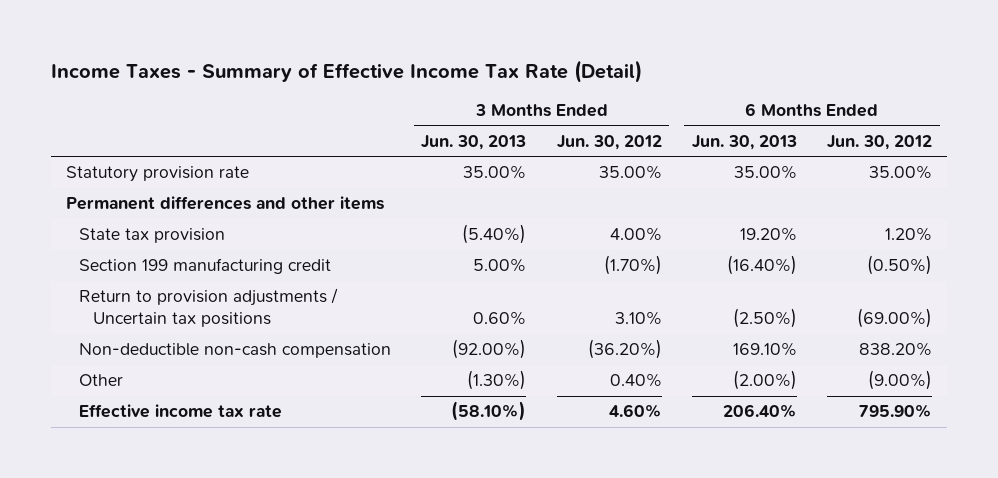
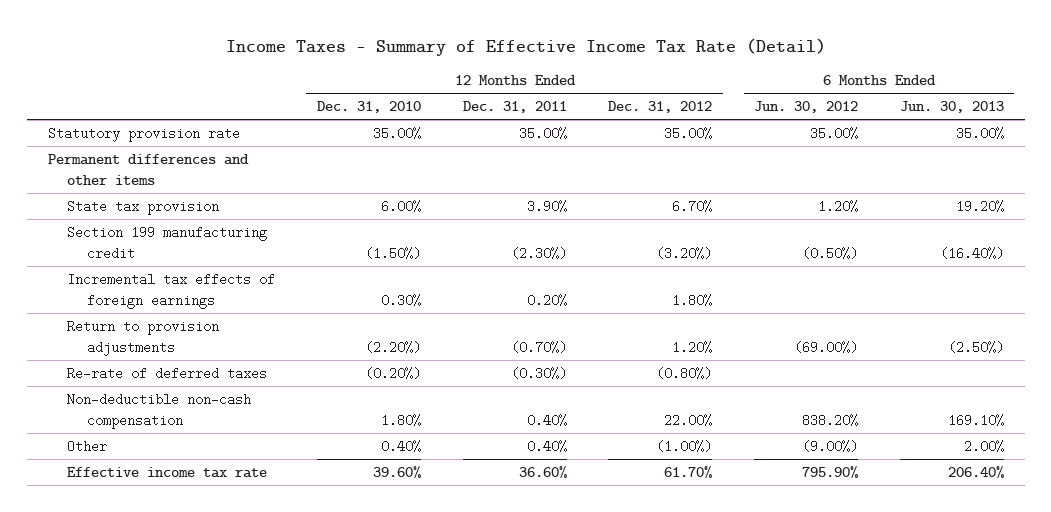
- | 3 Months Ended Jun. 30, 2013 | 3 Months Ended Jun. 30, 2012 | 6 Months Ended Jun. 30, 2013 | 6 Months Ended Jun. 30, 2012
+ | 12 Months Ended Dec. 31, 2010 | 12 Months Ended Dec. 31, 2011 | 12 Months Ended Dec. 31, 2012 | 6 Months Ended Jun. 30, 2012 | 6 Months Ended Jun. 30, 2013
- Return to provision adjustments / Uncertain tax positions | 0.60% | 3.10% | (2.50%) | (69.00%)
+ Incremental tax effects of foreign earnings | 0.30% | 0.20% | 1.80% | |
+ Return to provision adjustments | (2.20%) | (0.70%) | 1.20% | (69.00%) | (2.50%)
+ Re-rate of deferred taxes | (0.20%) | (0.30%) | (0.80%) | |
- Other | (1.30%) | 0.40% | (2.00%) | (9.00%)
+ Other | 0.40% | 0.40% | (1.00%) | (9.00%) | 2.00%

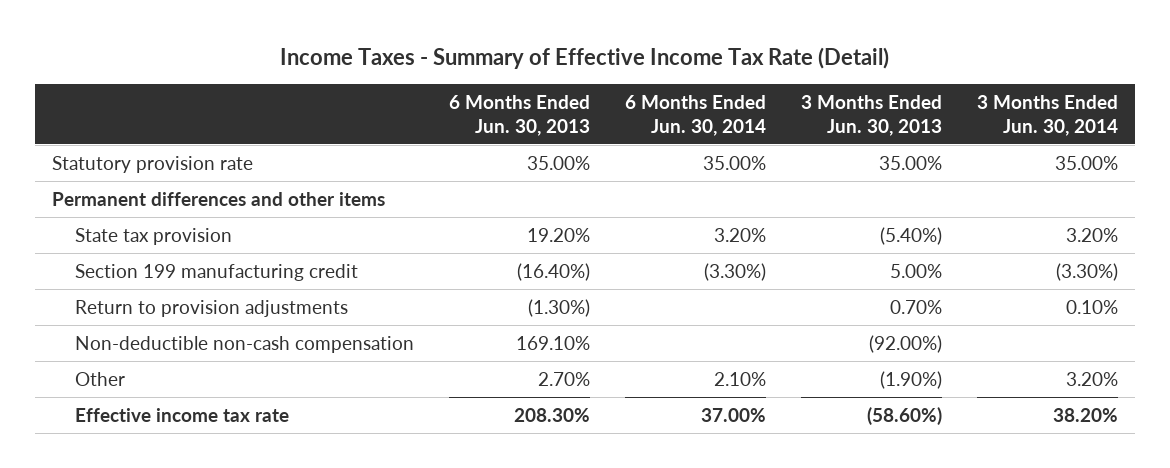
- | 12 Months Ended Dec. 31, 2010 | 12 Months Ended Dec. 31, 2011 | 12 Months Ended Dec. 31, 2012 | 6 Months Ended Jun. 30, 2012 | 6 Months Ended Jun. 30, 2013
+ | 6 Months Ended Jun. 30, 2013 | 6 Months Ended Jun. 30, 2014 | 3 Months Ended Jun. 30, 2013 | 3 Months Ended Jun. 30, 2014
- Incremental tax effects of foreign earnings | 0.30% | 0.20% | 1.80% | |
- Return to provision adjustments | (2.20%) | (0.70%) | 1.20% | (69.00%) | (2.50%)
- Re-rate of deferred taxes | (0.20%) | (0.30%) | (0.80%) | |
+ Return to provision adjustments | (1.30%) | | 0.70% | 0.10%
- Other | 0.40% | 0.40% | (1.00%) | (9.00%) | 2.00%
- Effective income tax rate | 39.60% | 36.60% | 61.70% | 795.90% | 206.40%
+ Other | 2.70% | 2.10% | (1.90%) | 3.20%
+ Effective income tax rate | 208.30% | 37.00% | (58.60%) | 38.20%

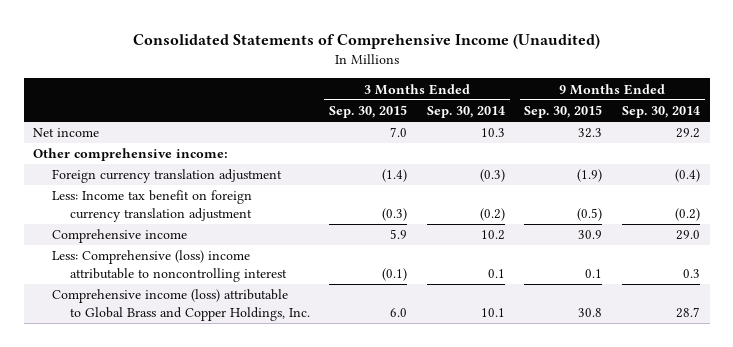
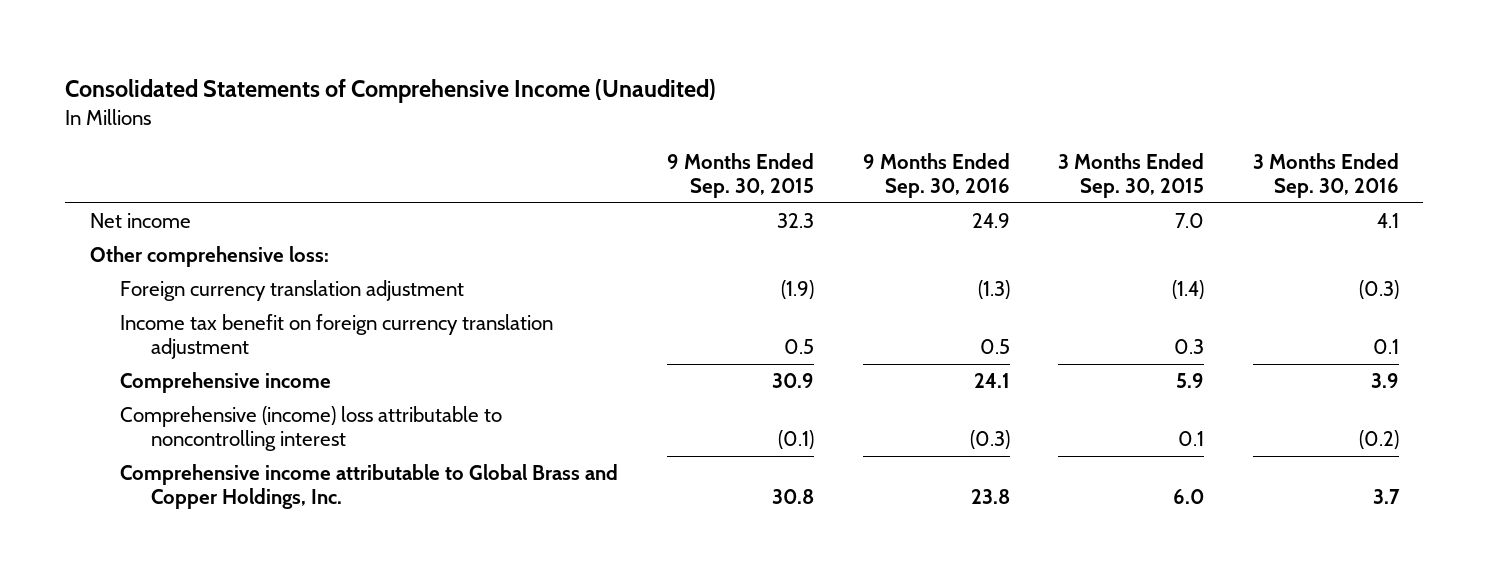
- | 3 Months Ended Sep. 30, 2015 | 3 Months Ended Sep. 30, 2014 | 9 Months Ended Sep. 30, 2015 | 9 Months Ended Sep. 30, 2014
+ | 9 Months Ended Sep. 30, 2015 | 9 Months Ended Sep. 30, 2016 | 3 Months Ended Sep. 30, 2015 | 3 Months Ended Sep. 30, 2016
- Other comprehensive income:
+ Other comprehensive loss:
- Less: Income tax benefit on foreign currency translation adjustment | (0.3) | (0.2) | (0.5) | (0.2)
+ Income tax benefit on foreign currency translation adjustment | 0.5 | 0.5 | 0.3 | 0.1
- Less: Comprehensive (loss) income attributable to noncontrolling interest | (0.1) | 0.1 | 0.1 | 0.3
- Comprehensive income (loss) attributable to Global Brass and Copper Holdings, Inc. | 6.0 | 10.1 | 30.8 | 28.7
+ Comprehensive (income) loss attributable to noncontrolling interest | (0.1) | (0.3) | 0.1 | (0.2)
+ Comprehensive income attributable to Global Brass and Copper Holdings, Inc. | 30.8 | 23.8 | 6.0 | 3.7

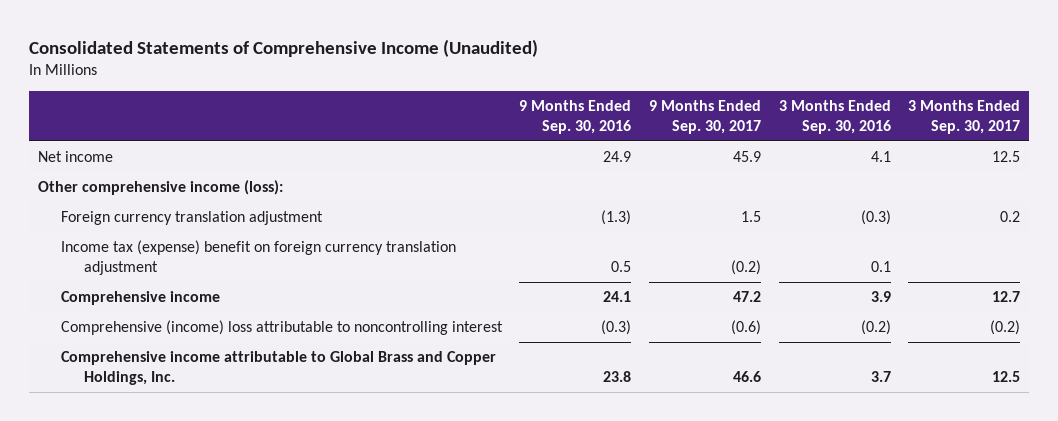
- | 9 Months Ended Sep. 30, 2015 | 9 Months Ended Sep. 30, 2016 | 3 Months Ended Sep. 30, 2015 | 3 Months Ended Sep. 30, 2016
+ | 9 Months Ended Sep. 30, 2016 | 9 Months Ended Sep. 30, 2017 | 3 Months Ended Sep. 30, 2016 | 3 Months Ended Sep. 30, 2017
- Other comprehensive loss:
+ Other comprehensive income (loss):
- Income tax benefit on foreign currency translation adjustment | 0.5 | 0.5 | 0.3 | 0.1
+ Income tax (expense) benefit on foreign currency translation adjustment | 0.5 | (0.2) | 0.1 |

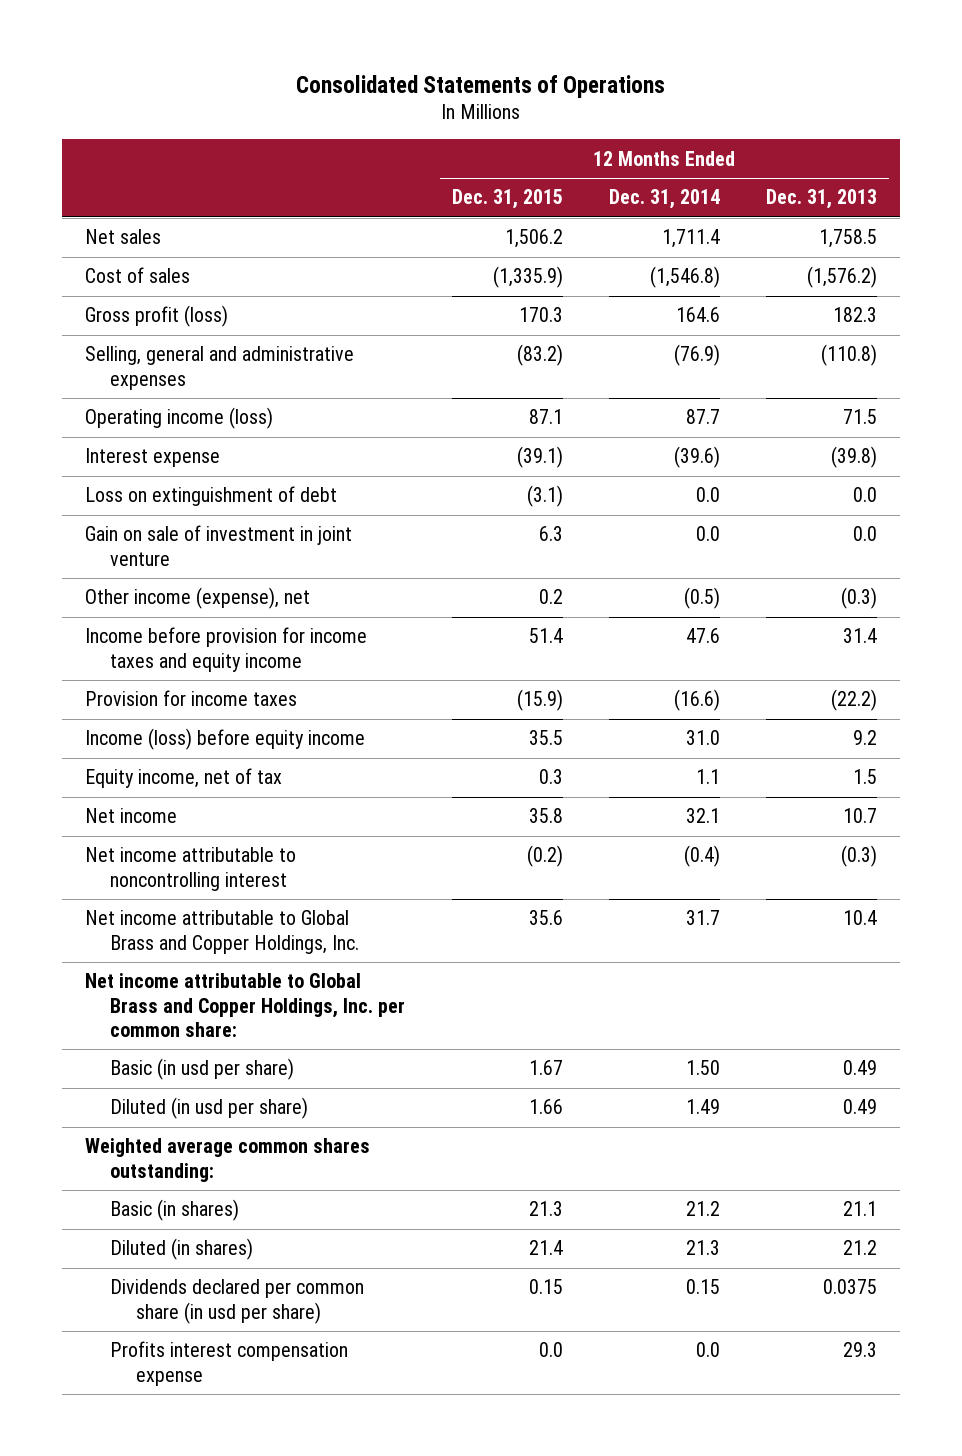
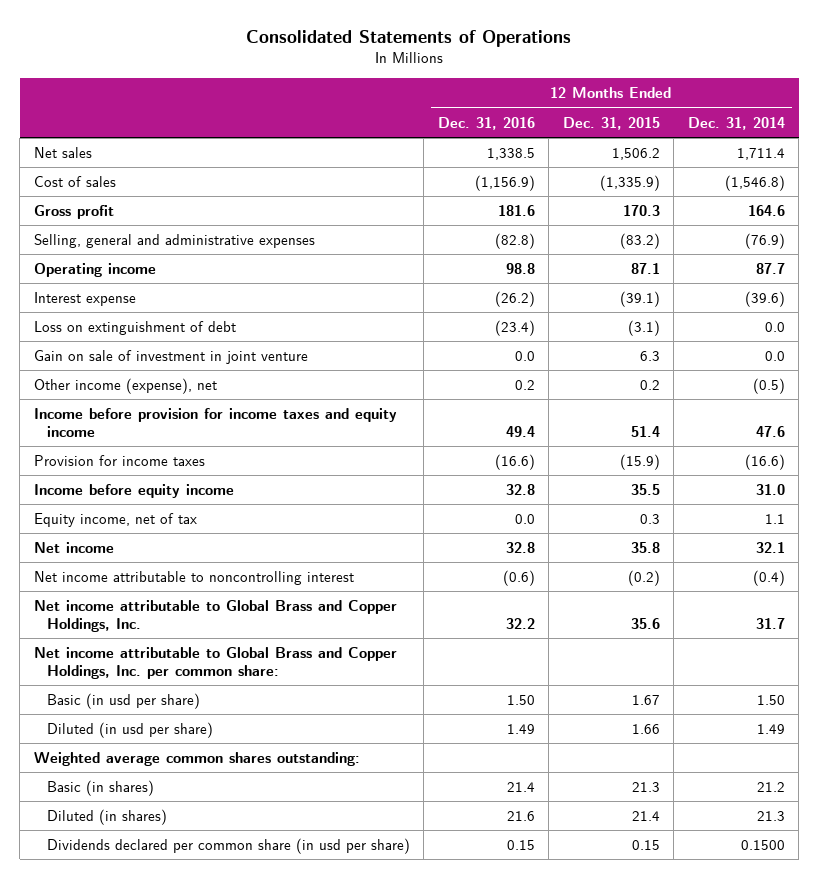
- | 12 Months Ended Dec. 31, 2015 | 12 Months Ended Dec. 31, 2014 | 12 Months Ended Dec. 31, 2013
+ | 12 Months Ended Dec. 31, 2016 | 12 Months Ended Dec. 31, 2015 | 12 Months Ended Dec. 31, 2014
- Gross profit (loss) | 170.3 | 164.6 | 182.3
+ Gross profit | 181.6 | 170.3 | 164.6
- Operating income (loss) | 87.1 | 87.7 | 71.5
+ Operating income | 98.8 | 87.1 | 87.7
- Income (loss) before equity income | 35.5 | 31.0 | 9.2
+ Income before equity income | 32.8 | 35.5 | 31.0
- Dividends declared per common share (in usd per share) | 0.15 | 0.15 | 0.0375
- Profits interest compensation expense | 0.0 | 0.0 | 29.3
+ Dividends declared per common share (in usd per share) | 0.15 | 0.15 | 0.1500

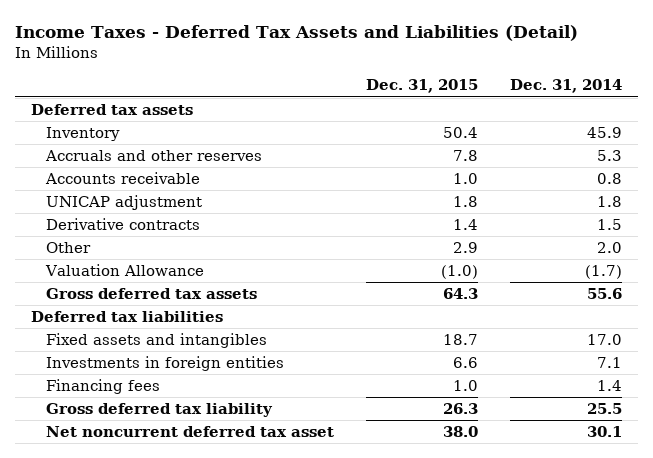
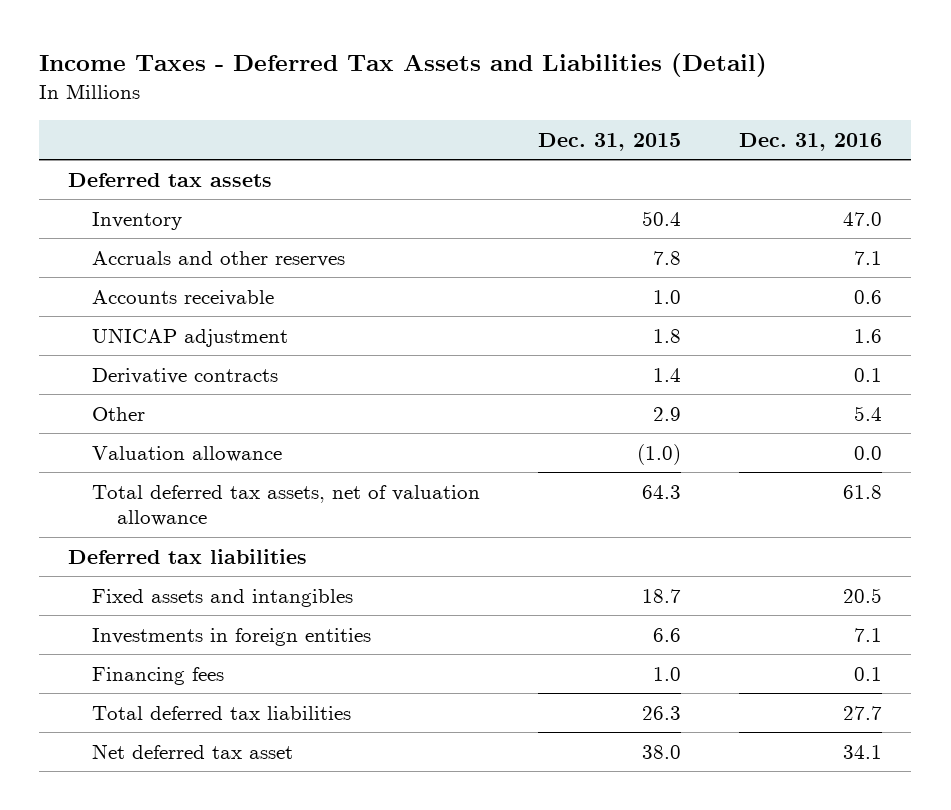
- | Dec. 31, 2015 | Dec. 31, 2014
+ | Dec. 31, 2015 | Dec. 31, 2016
- Valuation Allowance | (1.0) | (1.7)
- Gross deferred tax assets | 64.3 | 55.6
+ Valuation allowance | (1.0) | 0.0
+ Total deferred tax assets, net of valuation allowance | 64.3 | 61.8
- Gross deferred tax liability | 26.3 | 25.5
- Net noncurrent deferred tax asset | 38.0 | 30.1
+ Total deferred tax liabilities | 26.3 | 27.7
+ Net deferred tax asset | 38.0 | 34.1

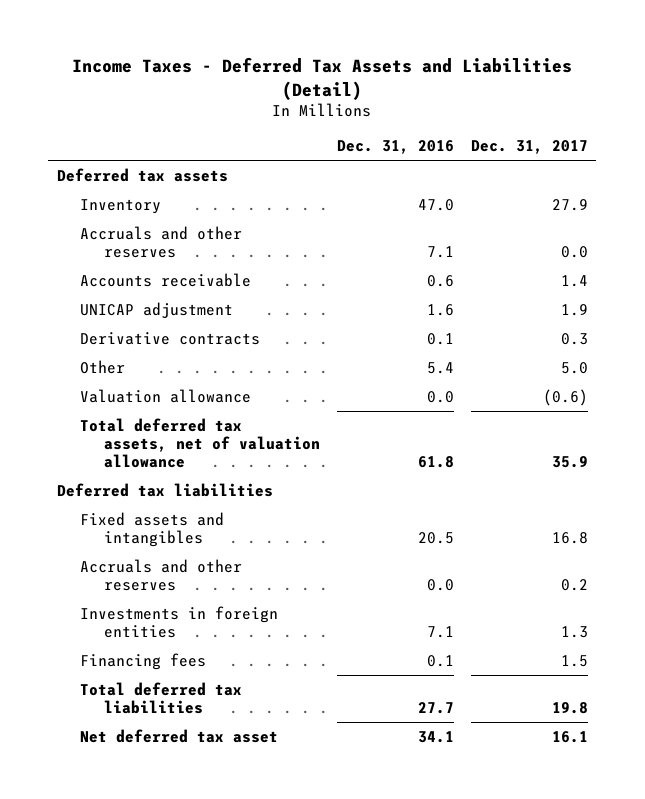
- | Dec. 31, 2015 | Dec. 31, 2016
+ | Dec. 31, 2016 | Dec. 31, 2017
+ Accruals and other reserves | 0.0 | 0.2

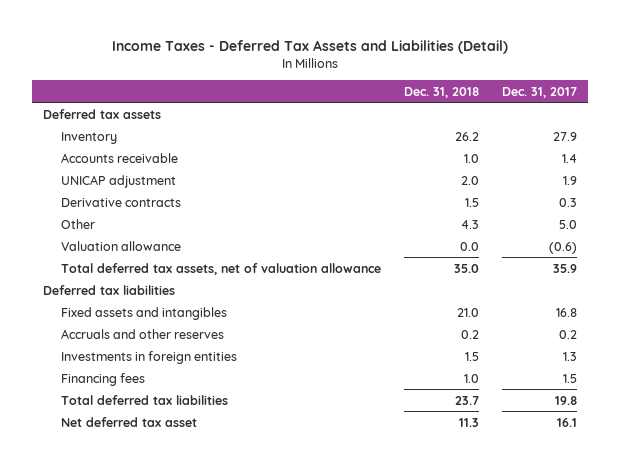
- | Dec. 31, 2016 | Dec. 31, 2017
+ | Dec. 31, 2018 | Dec. 31, 2017
- Accruals and other reserves | 7.1 | 0.0

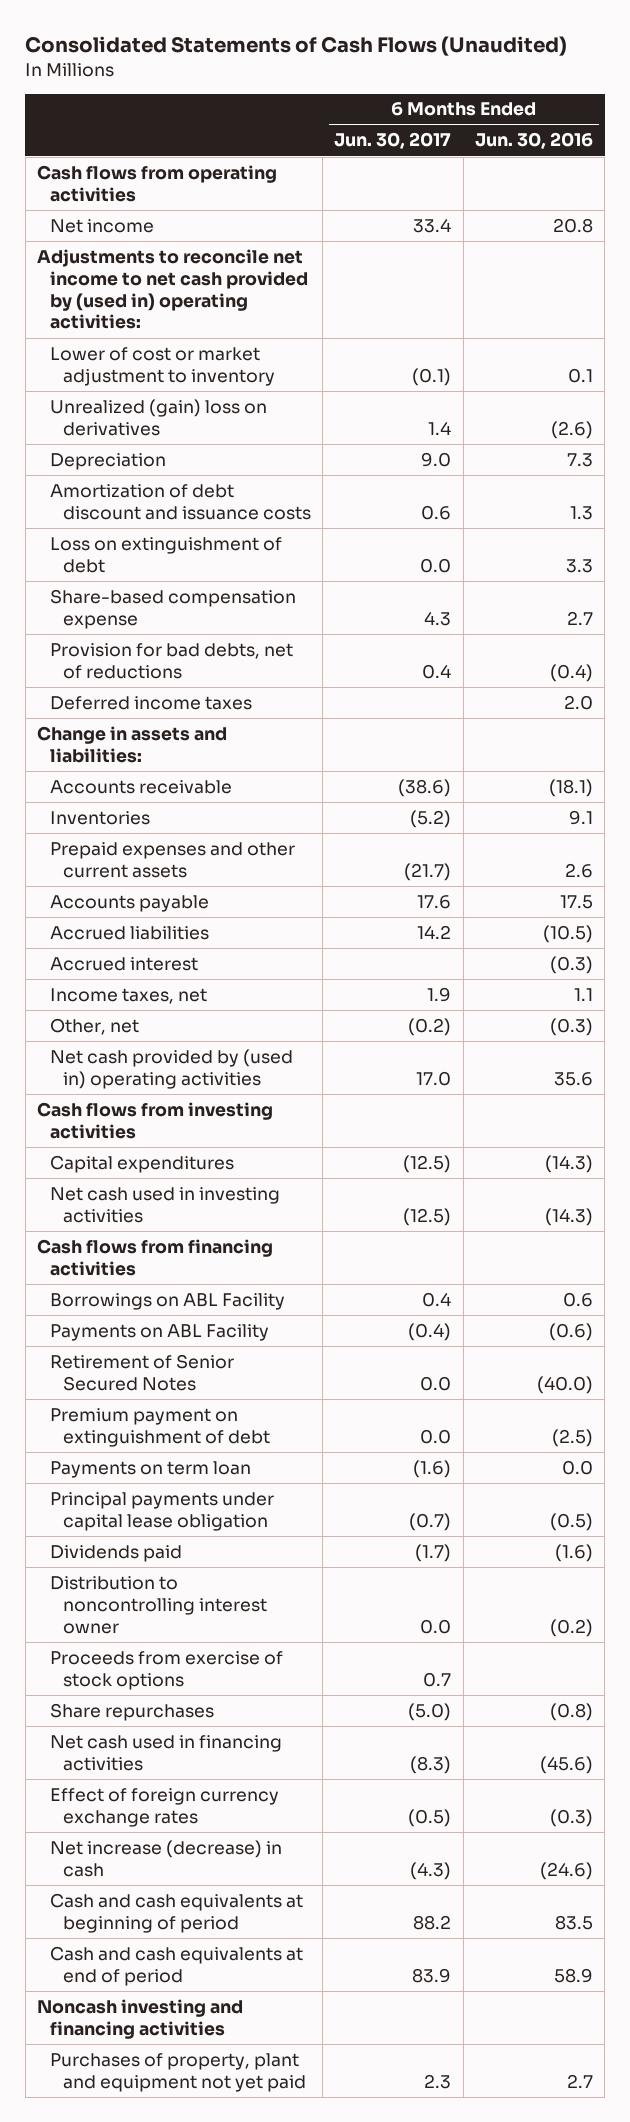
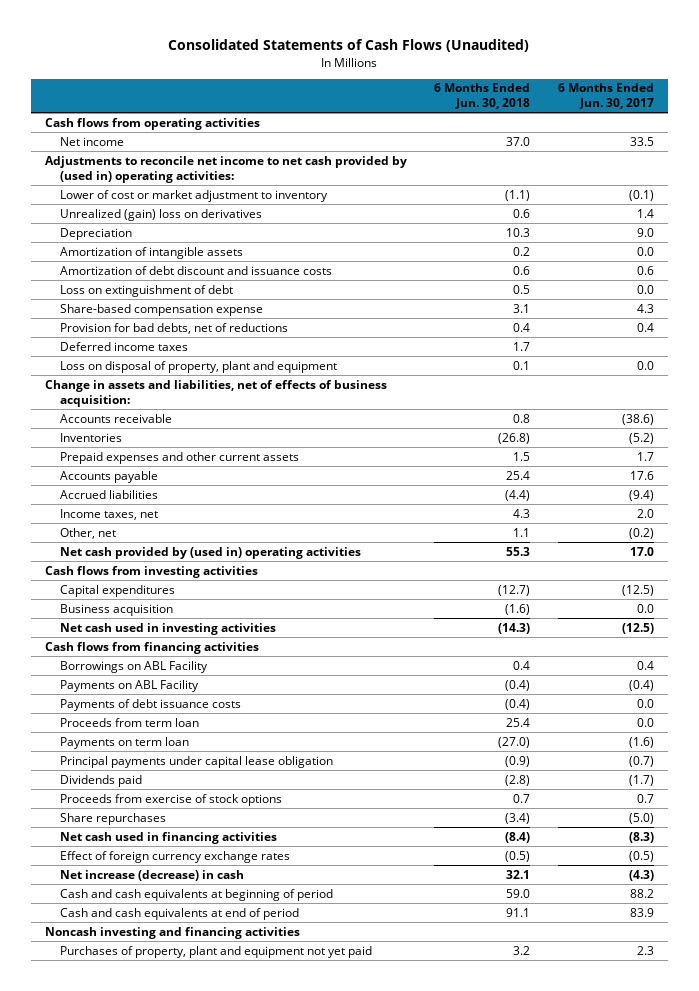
- | 6 Months Ended Jun. 30, 2017 | 6 Months Ended Jun. 30, 2016
+ | 6 Months Ended Jun. 30, 2018 | 6 Months Ended Jun. 30, 2017
- Net income | 33.4 | 20.8
+ Net income | 37.0 | 33.5
+ Amortization of intangible assets | 0.2 | 0.0
- Change in assets and liabilities:
+ Loss on disposal of property, plant and equipment | 0.1 | 0.0
+ Change in assets and liabilities, net of effects of business acquisition:
- Prepaid expenses and other current assets | (21.7) | 2.6
+ Prepaid expenses and other current assets | 1.5 | 1.7
- Accrued liabilities | 14.2 | (10.5)
- Accrued interest | | (0.3)
- Income taxes, net | 1.9 | 1.1
+ Accrued liabilities | (4.4) | (9.4)
+ Income taxes, net | 4.3 | 2.0
+ Business acquisition | (1.6) | 0.0
- Retirement of Senior Secured Notes | 0.0 | (40.0)
- Premium payment on extinguishment of debt | 0.0 | (2.5)
+ Payments of debt issuance costs | (0.4) | 0.0
+ Proceeds from term loan | 25.4 | 0.0
- Distribution to noncontrolling interest owner | 0.0 | (0.2)

